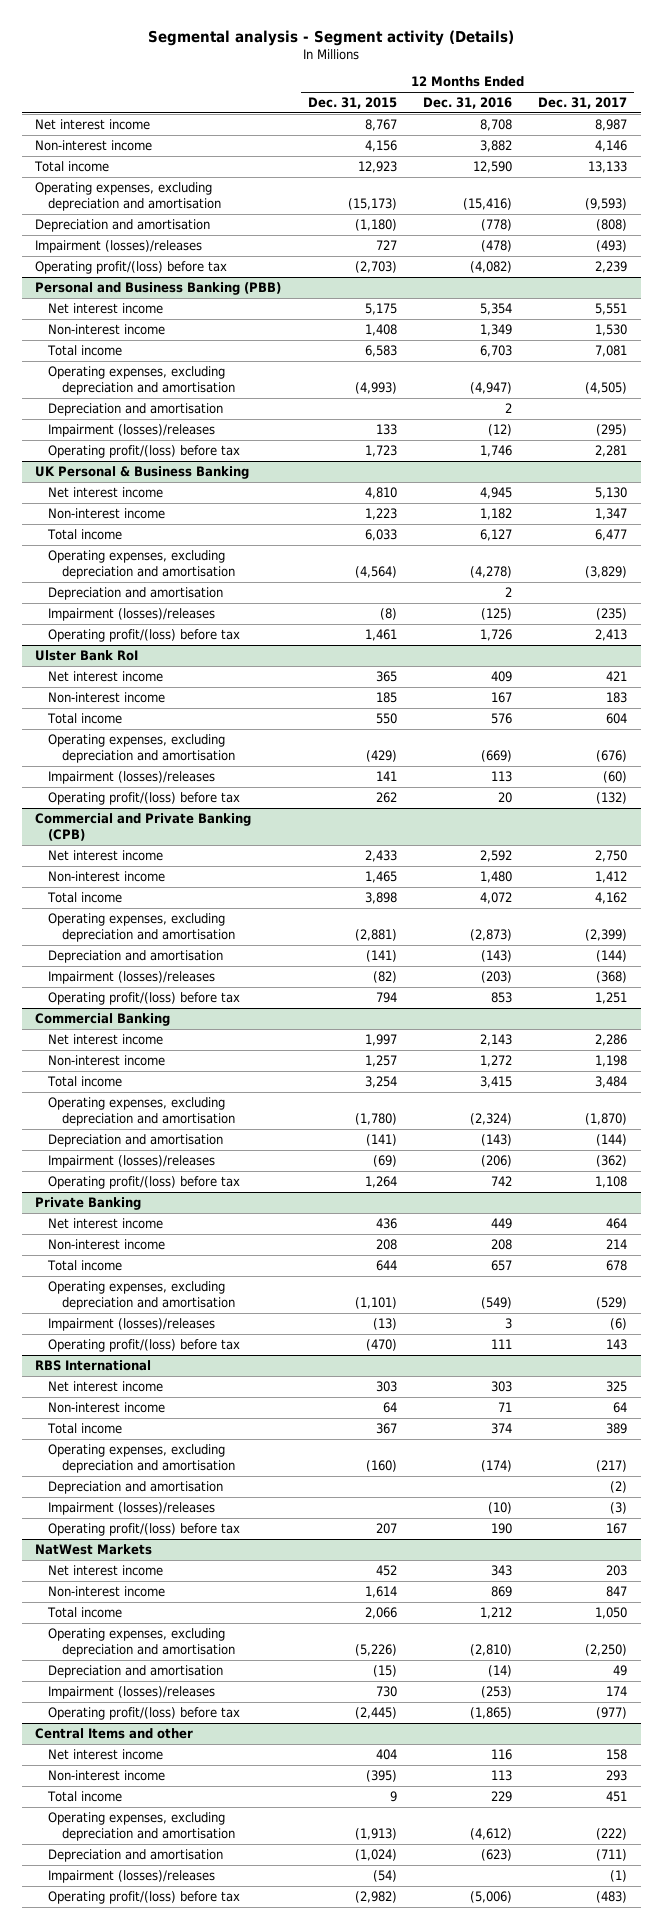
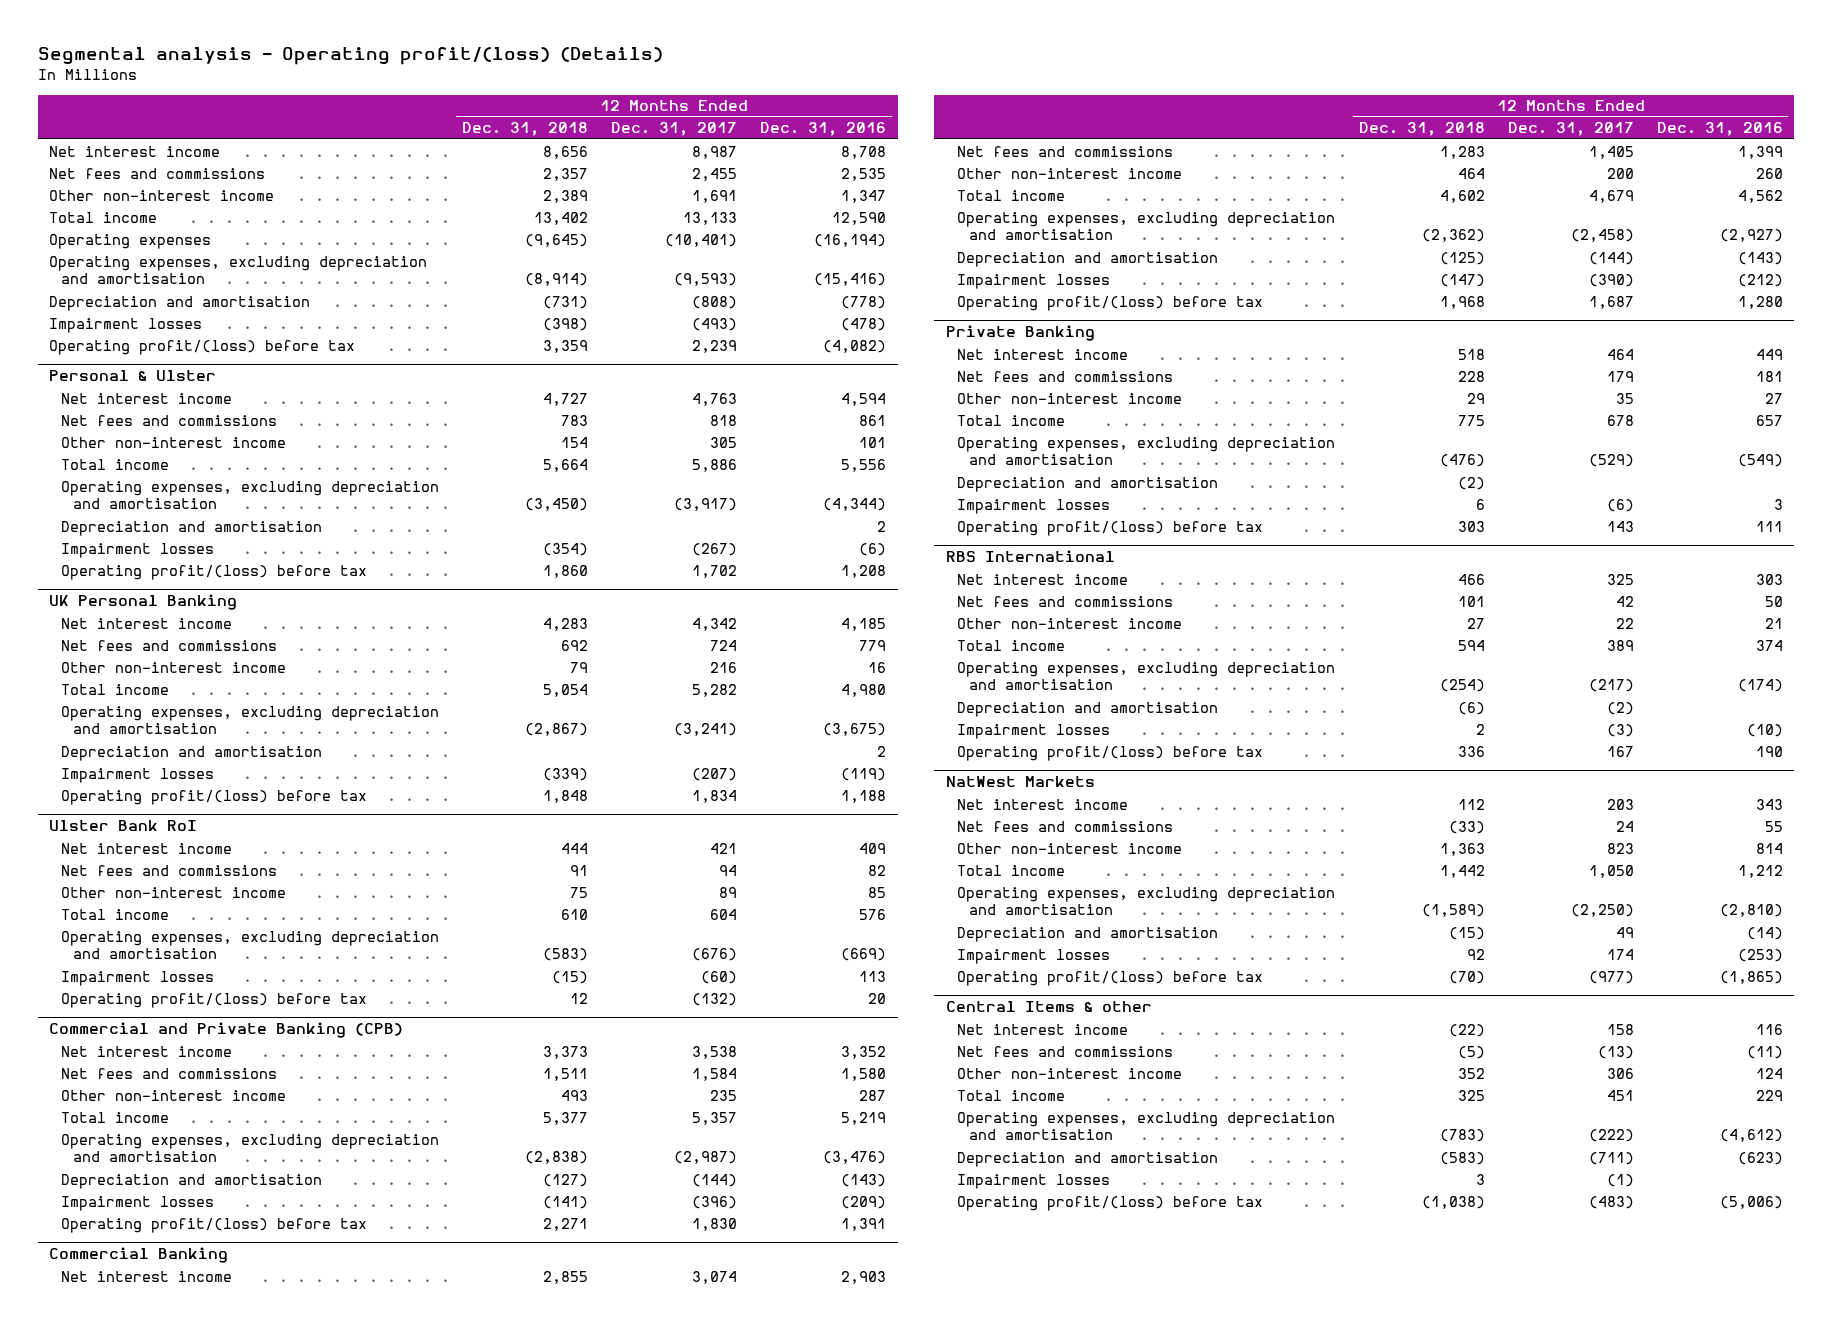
- Segmental analysis - Segment activity (Details)
+ Segmental analysis - Operating profit/(loss) (Details)
- | 12 Months Ended Dec. 31, 2015 | 12 Months Ended Dec. 31, 2016 | 12 Months Ended Dec. 31, 2017
+ | 12 Months Ended Dec. 31, 2018 | 12 Months Ended Dec. 31, 2017 | 12 Months Ended Dec. 31, 2016
- Non-interest income | 4,156 | 3,882 | 4,146
+ Net fees and commissions | 2,357 | 2,455 | 2,535
+ Other non-interest income | 2,389 | 1,691 | 1,347
+ Operating expenses | (9,645) | (10,401) | (16,194)
- Impairment (losses)/releases | 727 | (478) | (493)
+ Impairment losses | (398) | (493) | (478)
- Personal and Business Banking (PBB)
- Net interest income | 5,175 | 5,354 | 5,551
- Non-interest income | 1,408 | 1,349 | 1,530
- Total income | 6,583 | 6,703 | 7,081
- Operating expenses, excluding depreciation and amortisation | (4,993) | (4,947) | (4,505)
+ Personal & Ulster
+ Net interest income | 4,727 | 4,763 | 4,594
+ Net fees and commissions | 783 | 818 | 861
+ Other non-interest income | 154 | 305 | 101
+ Total income | 5,664 | 5,886 | 5,556
+ Operating expenses, excluding depreciation and amortisation | (3,450) | (3,917) | (4,344)
- Impairment (losses)/releases | 133 | (12) | (295)
- Operating profit/(loss) before tax | 1,723 | 1,746 | 2,281
- UK Personal & Business Banking
- Net interest income | 4,810 | 4,945 | 5,130
- Non-interest income | 1,223 | 1,182 | 1,347
- Total income | 6,033 | 6,127 | 6,477
- Operating expenses, excluding depreciation and amortisation | (4,564) | (4,278) | (3,829)
+ Impairment losses | (354) | (267) | (6)
+ Operating profit/(loss) before tax | 1,860 | 1,702 | 1,208
+ UK Personal Banking
+ Net interest income | 4,283 | 4,342 | 4,185
+ Net fees and commissions | 692 | 724 | 779
+ Other non-interest income | 79 | 216 | 16
+ Total income | 5,054 | 5,282 | 4,980
+ Operating expenses, excluding depreciation and amortisation | (2,867) | (3,241) | (3,675)
- Impairment (losses)/releases | (8) | (125) | (235)
- Operating profit/(loss) before tax | 1,461 | 1,726 | 2,413
+ Impairment losses | (339) | (207) | (119)
+ Operating profit/(loss) before tax | 1,848 | 1,834 | 1,188
@ Ulster Bank RoI
- Non-interest income | 185 | 167 | 183
+ Net fees and commissions | 91 | 94 | 82
+ Other non-interest income | 75 | 89 | 85
- Impairment (losses)/releases | 141 | 113 | (60)
+ Impairment losses | (15) | (60) | 113
@ Commercial and Private Banking (CPB)
- Net interest income | 2,433 | 2,592 | 2,750
- Non-interest income | 1,465 | 1,480 | 1,412
- Total income | 3,898 | 4,072 | 4,162
- Operating expenses, excluding depreciation and amortisation | (2,881) | (2,873) | (2,399)
+ Net interest income | 3,373 | 3,538 | 3,352
+ Net fees and commissions | 1,511 | 1,584 | 1,580
+ Other non-interest income | 493 | 235 | 287
+ Total income | 5,377 | 5,357 | 5,219
+ Operating expenses, excluding depreciation and amortisation | (2,838) | (2,987) | (3,476)
- Impairment (losses)/releases | (82) | (203) | (368)
- Operating profit/(loss) before tax | 794 | 853 | 1,251
+ Impairment losses | (141) | (396) | (209)
+ Operating profit/(loss) before tax | 2,271 | 1,830 | 1,391
@ Commercial Banking
- Net interest income | 1,997 | 2,143 | 2,286
- Non-interest income | 1,257 | 1,272 | 1,198
- Total income | 3,254 | 3,415 | 3,484
- Operating expenses, excluding depreciation and amortisation | (1,780) | (2,324) | (1,870)
+ Net interest income | 2,855 | 3,074 | 2,903
+ Net fees and commissions | 1,283 | 1,405 | 1,399
+ Other non-interest income | 464 | 200 | 260
+ Total income | 4,602 | 4,679 | 4,562
+ Operating expenses, excluding depreciation and amortisation | (2,362) | (2,458) | (2,927)
- Impairment (losses)/releases | (69) | (206) | (362)
- Operating profit/(loss) before tax | 1,264 | 742 | 1,108
+ Impairment losses | (147) | (390) | (212)
+ Operating profit/(loss) before tax | 1,968 | 1,687 | 1,280
@ Private Banking
- Non-interest income | 208 | 208 | 214
+ Net fees and commissions | 228 | 179 | 181
+ Other non-interest income | 29 | 35 | 27
- Impairment (losses)/releases | (13) | 3 | (6)
+ Depreciation and amortisation | (2) | |
+ Impairment losses | 6 | (6) | 3
@ RBS International
- Non-interest income | 64 | 71 | 64
+ Net fees and commissions | 101 | 42 | 50
+ Other non-interest income | 27 | 22 | 21
- Impairment (losses)/releases | | (10) | (3)
+ Impairment losses | 2 | (3) | (10)
@ NatWest Markets
- Non-interest income | 1,614 | 869 | 847
+ Net fees and commissions | (33) | 24 | 55
+ Other non-interest income | 1,363 | 823 | 814
- Impairment (losses)/releases | 730 | (253) | 174
+ Impairment losses | 92 | 174 | (253)
- Central Items and other
+ Central Items & other
- Non-interest income | (395) | 113 | 293
+ Net fees and commissions | (5) | (13) | (11)
+ Other non-interest income | 352 | 306 | 124
- Impairment (losses)/releases | (54) | | (1)
+ Impairment losses | 3 | (1) |

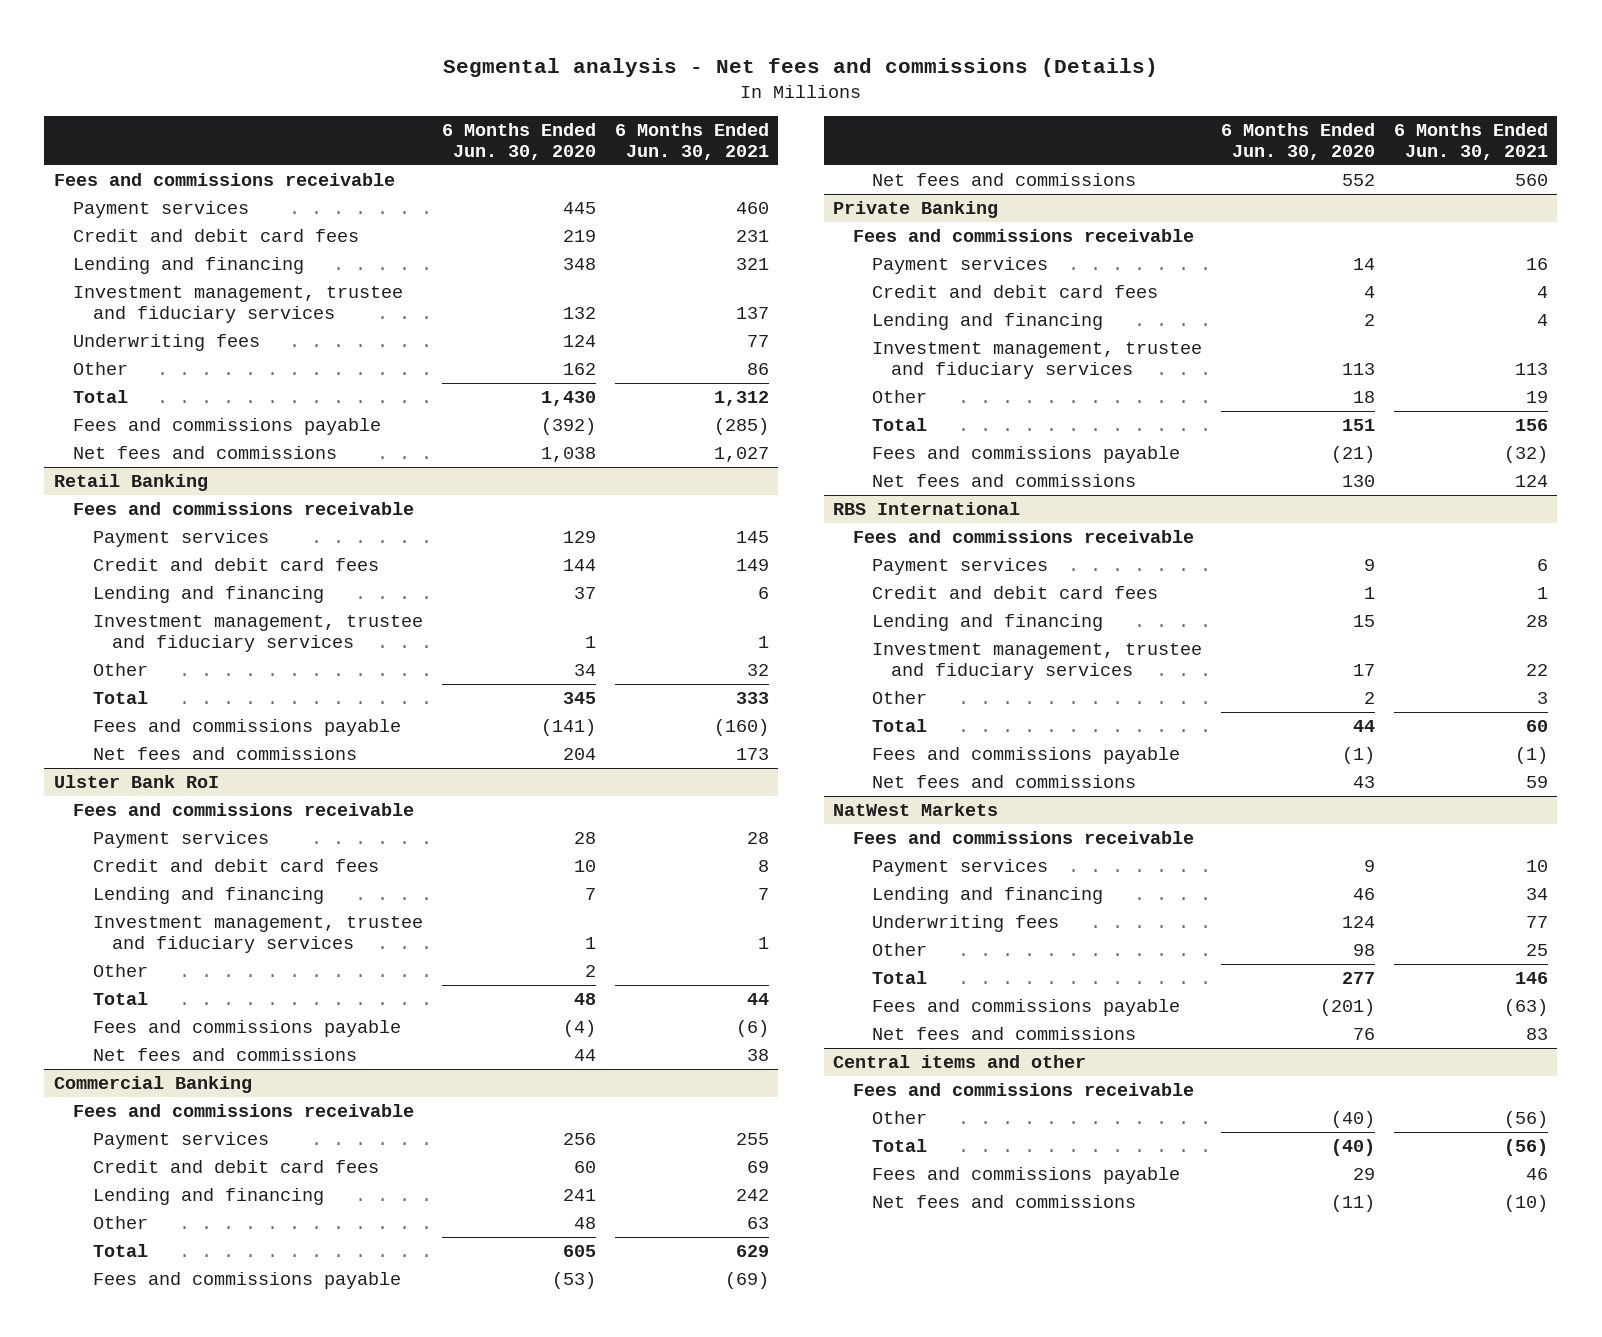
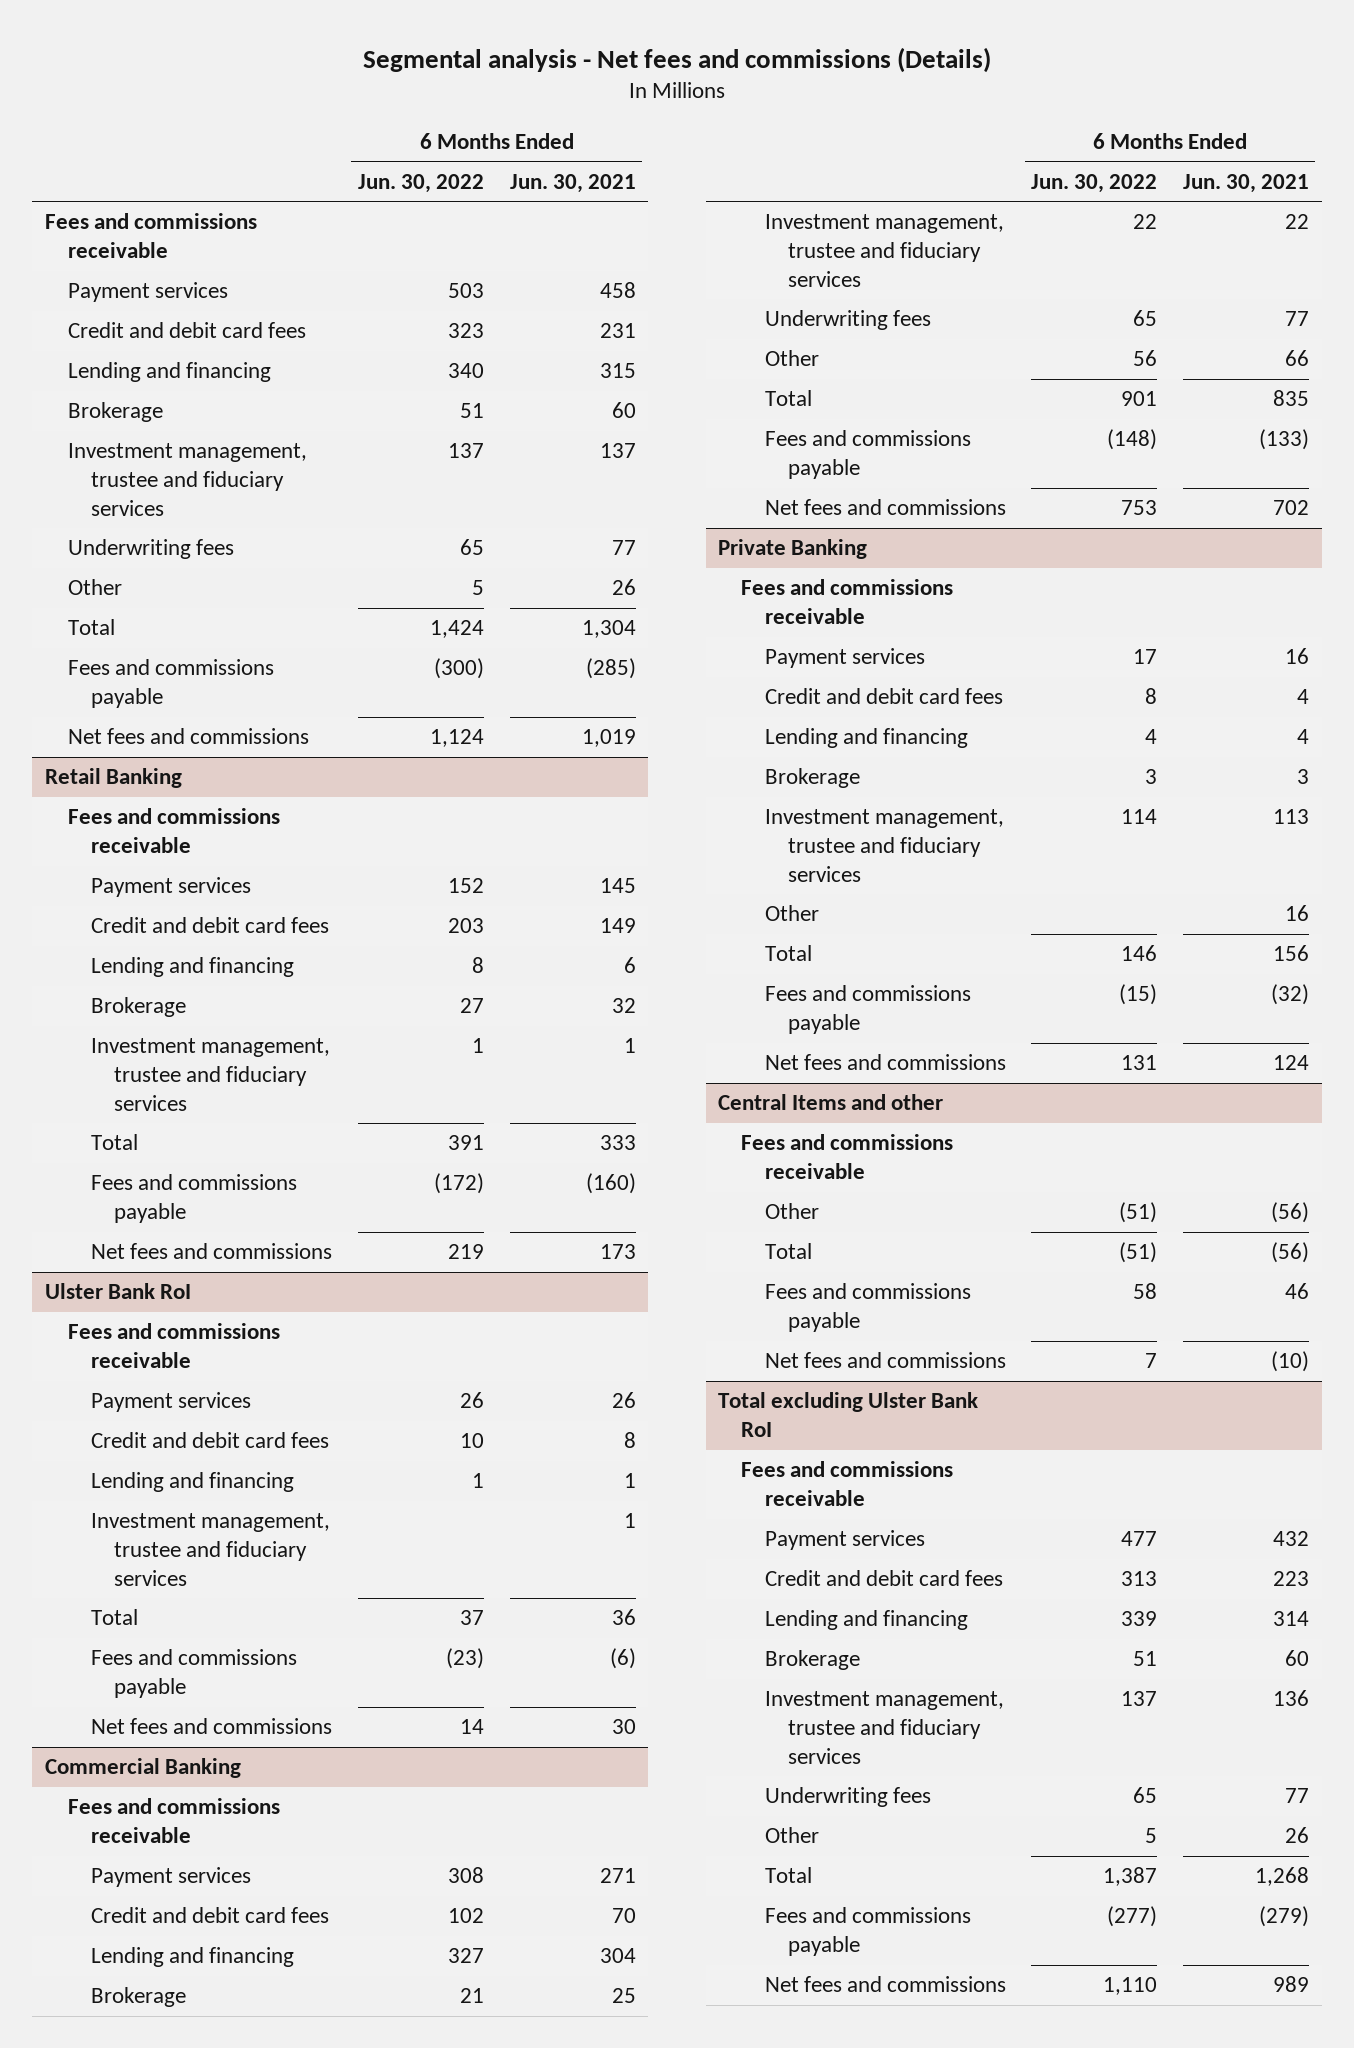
- | 6 Months Ended Jun. 30, 2020 | 6 Months Ended Jun. 30, 2021
+ | 6 Months Ended Jun. 30, 2022 | 6 Months Ended Jun. 30, 2021
- Payment services | 445 | 460
+ Payment services | 503 | 458
- Lending and financing | 348 | 321
+ Lending and financing | 340 | 315
+ Brokerage | 51 | 60
- Other | 162 | 86
- Total | 1,430 | 1,312
+ Other | 5 | 26
+ Total | 1,424 | 1,304
- Net fees and commissions | 1,038 | 1,027
+ Net fees and commissions | 1,124 | 1,019
@ Retail Banking
+ Brokerage | 27 | 32
- Other | 34 | 32
@ Ulster Bank RoI
- Payment services | 28 | 28
+ Payment services | 26 | 26
- Lending and financing | 7 | 7
+ Lending and financing | 1 | 1
- Other | 2 |
- Total | 48 | 44
+ Total | 37 | 36
- Net fees and commissions | 44 | 38
+ Net fees and commissions | 14 | 30
@ Commercial Banking
- Payment services | 256 | 255
- Credit and debit card fees | 60 | 69
- Lending and financing | 241 | 242
- Other | 48 | 63
- Total | 605 | 629
- Fees and commissions payable | (53) | (69)
- Net fees and commissions | 552 | 560
+ Payment services | 308 | 271
+ Credit and debit card fees | 102 | 70
+ Lending and financing | 327 | 304
+ Brokerage | 21 | 25
+ Investment management, trustee and fiduciary services | 22 | 22
+ Underwriting fees | 65 | 77
+ Other | 56 | 66
+ Total | 901 | 835
+ Fees and commissions payable | (148) | (133)
+ Net fees and commissions | 753 | 702
@ Private Banking
+ Brokerage | 3 | 3
- Other | 18 | 19
+ Other | | 16
- RBS International
- Fees and commissions receivable
- Payment services | 9 | 6
- Credit and debit card fees | 1 | 1
- Lending and financing | 15 | 28
- Investment management, trustee and fiduciary services | 17 | 22
- Other | 2 | 3
- Total | 44 | 60
- Fees and commissions payable | (1) | (1)
- Net fees and commissions | 43 | 59
- NatWest Markets
- Fees and commissions receivable
- Payment services | 9 | 10
- Lending and financing | 46 | 34
- Underwriting fees | 124 | 77
- Other | 98 | 25
- Total | 277 | 146
- Fees and commissions payable | (201) | (63)
- Net fees and commissions | 76 | 83
- Central items and other
+ Central Items and other
+ Total excluding Ulster Bank RoI
+ Fees and commissions receivable
+ Payment services | 477 | 432
+ Credit and debit card fees | 313 | 223
+ Lending and financing | 339 | 314
+ Brokerage | 51 | 60
+ Investment management, trustee and fiduciary services | 137 | 136
+ Underwriting fees | 65 | 77
+ Other | 5 | 26
+ Total | 1,387 | 1,268
+ Fees and commissions payable | (277) | (279)
+ Net fees and commissions | 1,110 | 989

